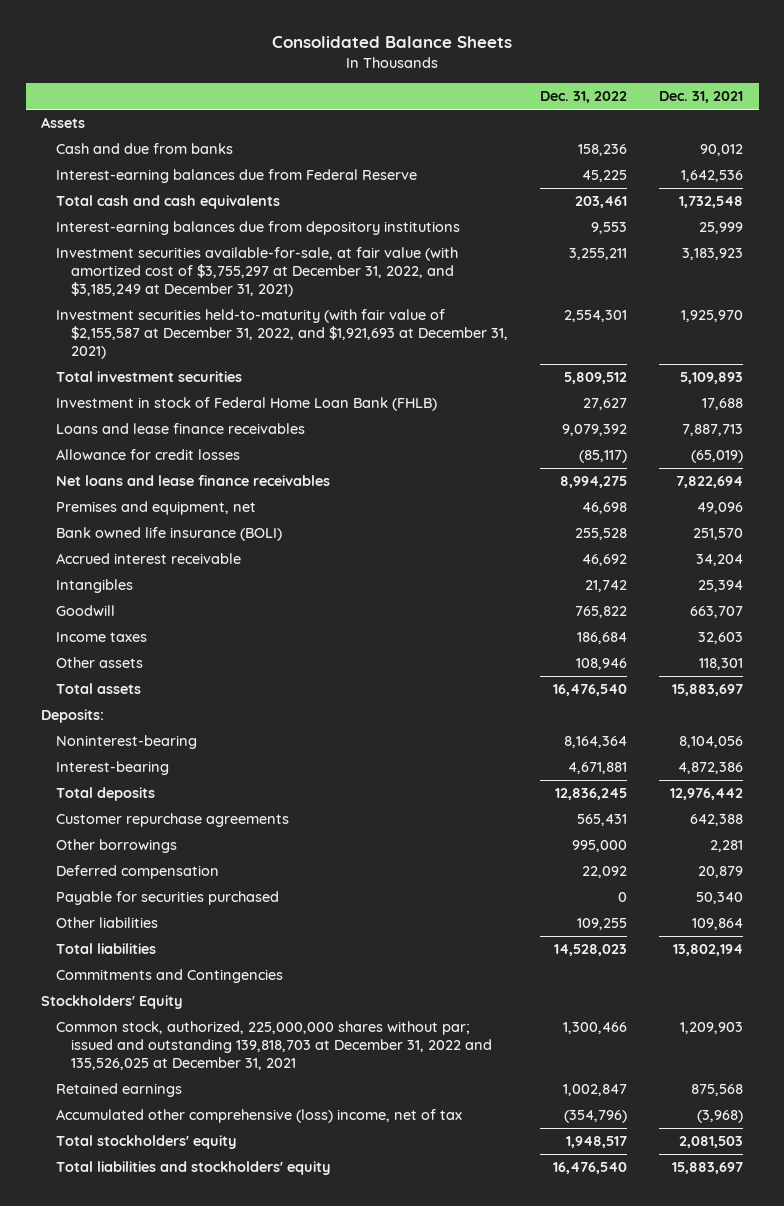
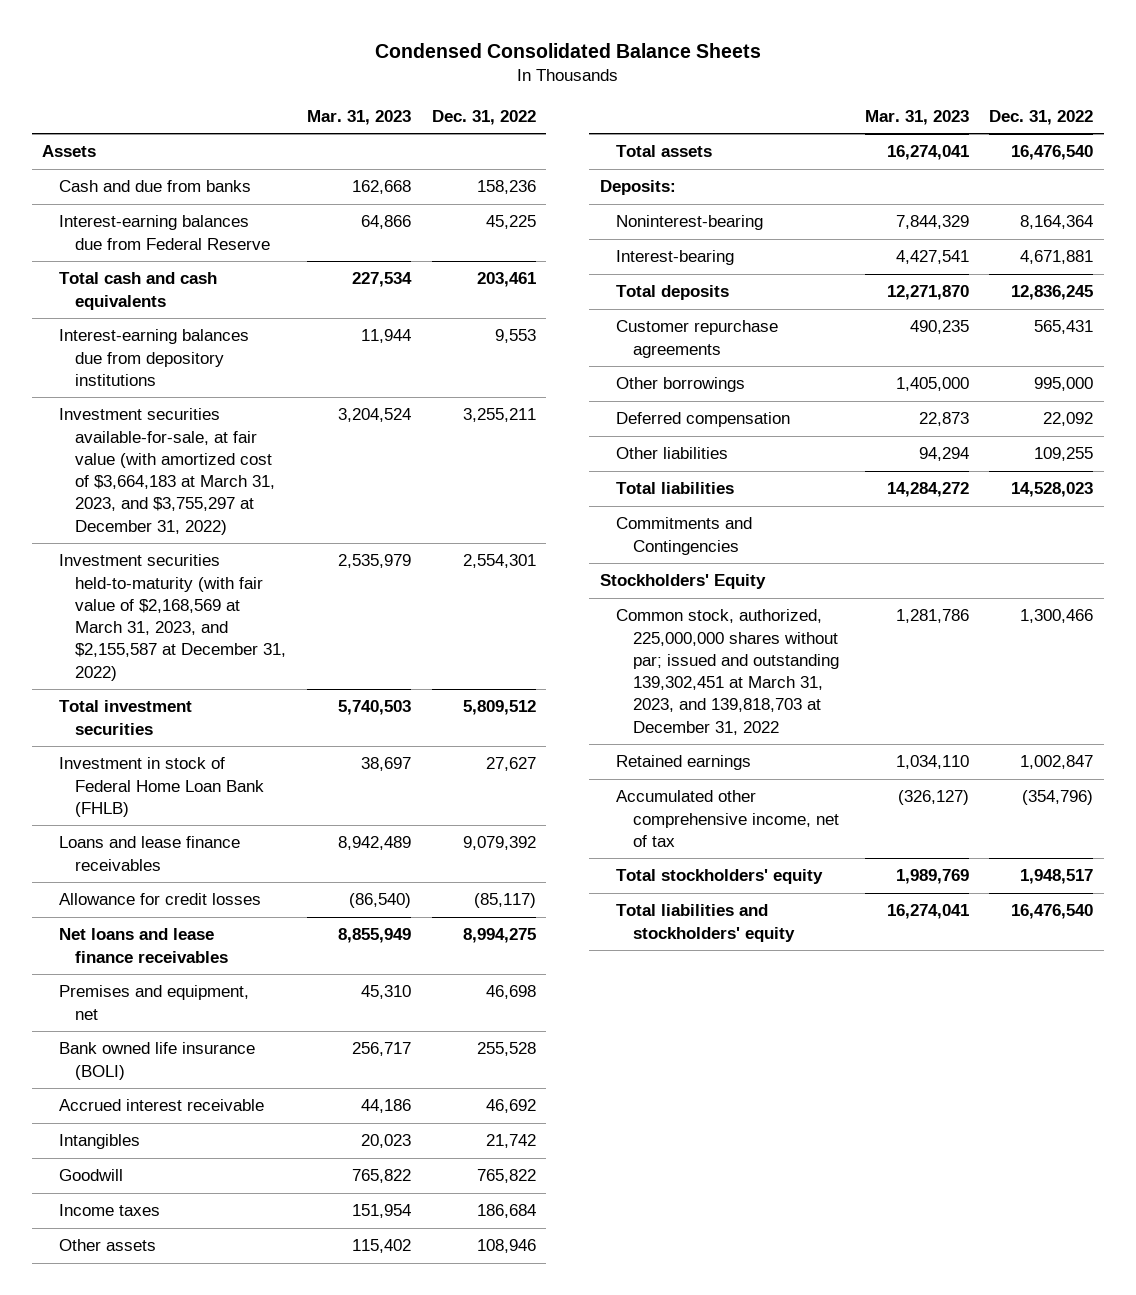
- Consolidated Balance Sheets
+ Condensed Consolidated Balance Sheets
- | Dec. 31, 2022 | Dec. 31, 2021
+ | Mar. 31, 2023 | Dec. 31, 2022
- Investment securities available-for-sale, at fair value (with amortized cost of $3,755,297 at December 31, 2022, and $3,185,249 at December 31, 2021) | 3,255,211 | 3,183,923
- Investment securities held-to-maturity (with fair value of $2,155,587 at December 31, 2022, and $1,921,693 at December 31, 2021) | 2,554,301 | 1,925,970
+ Investment securities available-for-sale, at fair value (with amortized cost of $3,664,183 at March 31, 2023, and $3,755,297 at December 31, 2022) | 3,204,524 | 3,255,211
+ Investment securities held-to-maturity (with fair value of $2,168,569 at March 31, 2023, and $2,155,587 at December 31, 2022) | 2,535,979 | 2,554,301
- Payable for securities purchased | 0 | 50,340
- Common stock, authorized, 225,000,000 shares without par; issued and outstanding 139,818,703 at December 31, 2022 and 135,526,025 at December 31, 2021 | 1,300,466 | 1,209,903
+ Common stock, authorized, 225,000,000 shares without par; issued and outstanding 139,302,451 at March 31, 2023, and 139,818,703 at December 31, 2022 | 1,281,786 | 1,300,466
- Accumulated other comprehensive (loss) income, net of tax | (354,796) | (3,968)
+ Accumulated other comprehensive income, net of tax | (326,127) | (354,796)

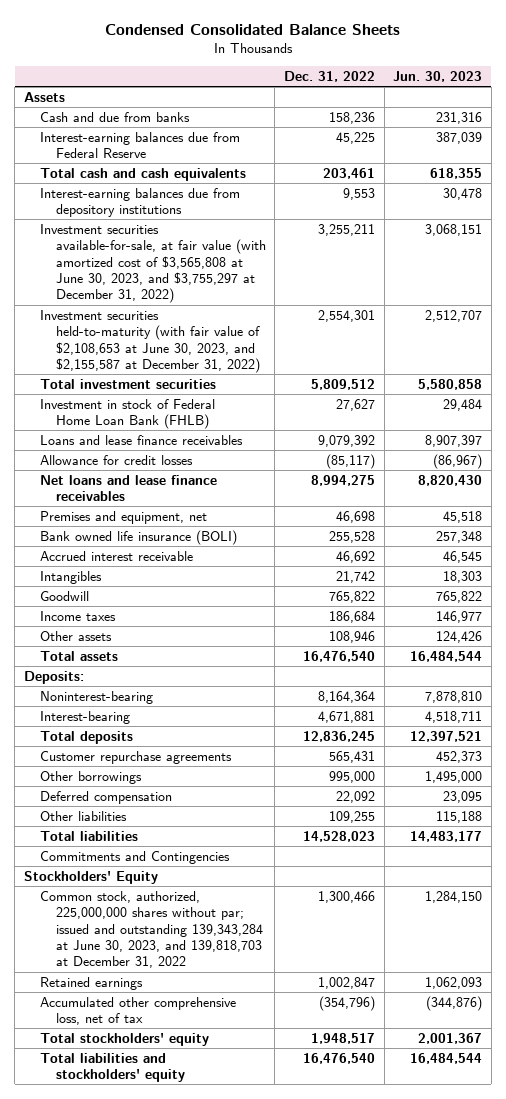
- | Mar. 31, 2023 | Dec. 31, 2022
+ | Dec. 31, 2022 | Jun. 30, 2023
- Investment securities available-for-sale, at fair value (with amortized cost of $3,664,183 at March 31, 2023, and $3,755,297 at December 31, 2022) | 3,204,524 | 3,255,211
- Investment securities held-to-maturity (with fair value of $2,168,569 at March 31, 2023, and $2,155,587 at December 31, 2022) | 2,535,979 | 2,554,301
+ Investment securities available-for-sale, at fair value (with amortized cost of $3,565,808 at June 30, 2023, and $3,755,297 at December 31, 2022) | 3,255,211 | 3,068,151
+ Investment securities held-to-maturity (with fair value of $2,108,653 at June 30, 2023, and $2,155,587 at December 31, 2022) | 2,554,301 | 2,512,707
- Common stock, authorized, 225,000,000 shares without par; issued and outstanding 139,302,451 at March 31, 2023, and 139,818,703 at December 31, 2022 | 1,281,786 | 1,300,466
+ Common stock, authorized, 225,000,000 shares without par; issued and outstanding 139,343,284 at June 30, 2023, and 139,818,703 at December 31, 2022 | 1,300,466 | 1,284,150
- Accumulated other comprehensive income, net of tax | (326,127) | (354,796)
+ Accumulated other comprehensive loss, net of tax | (354,796) | (344,876)

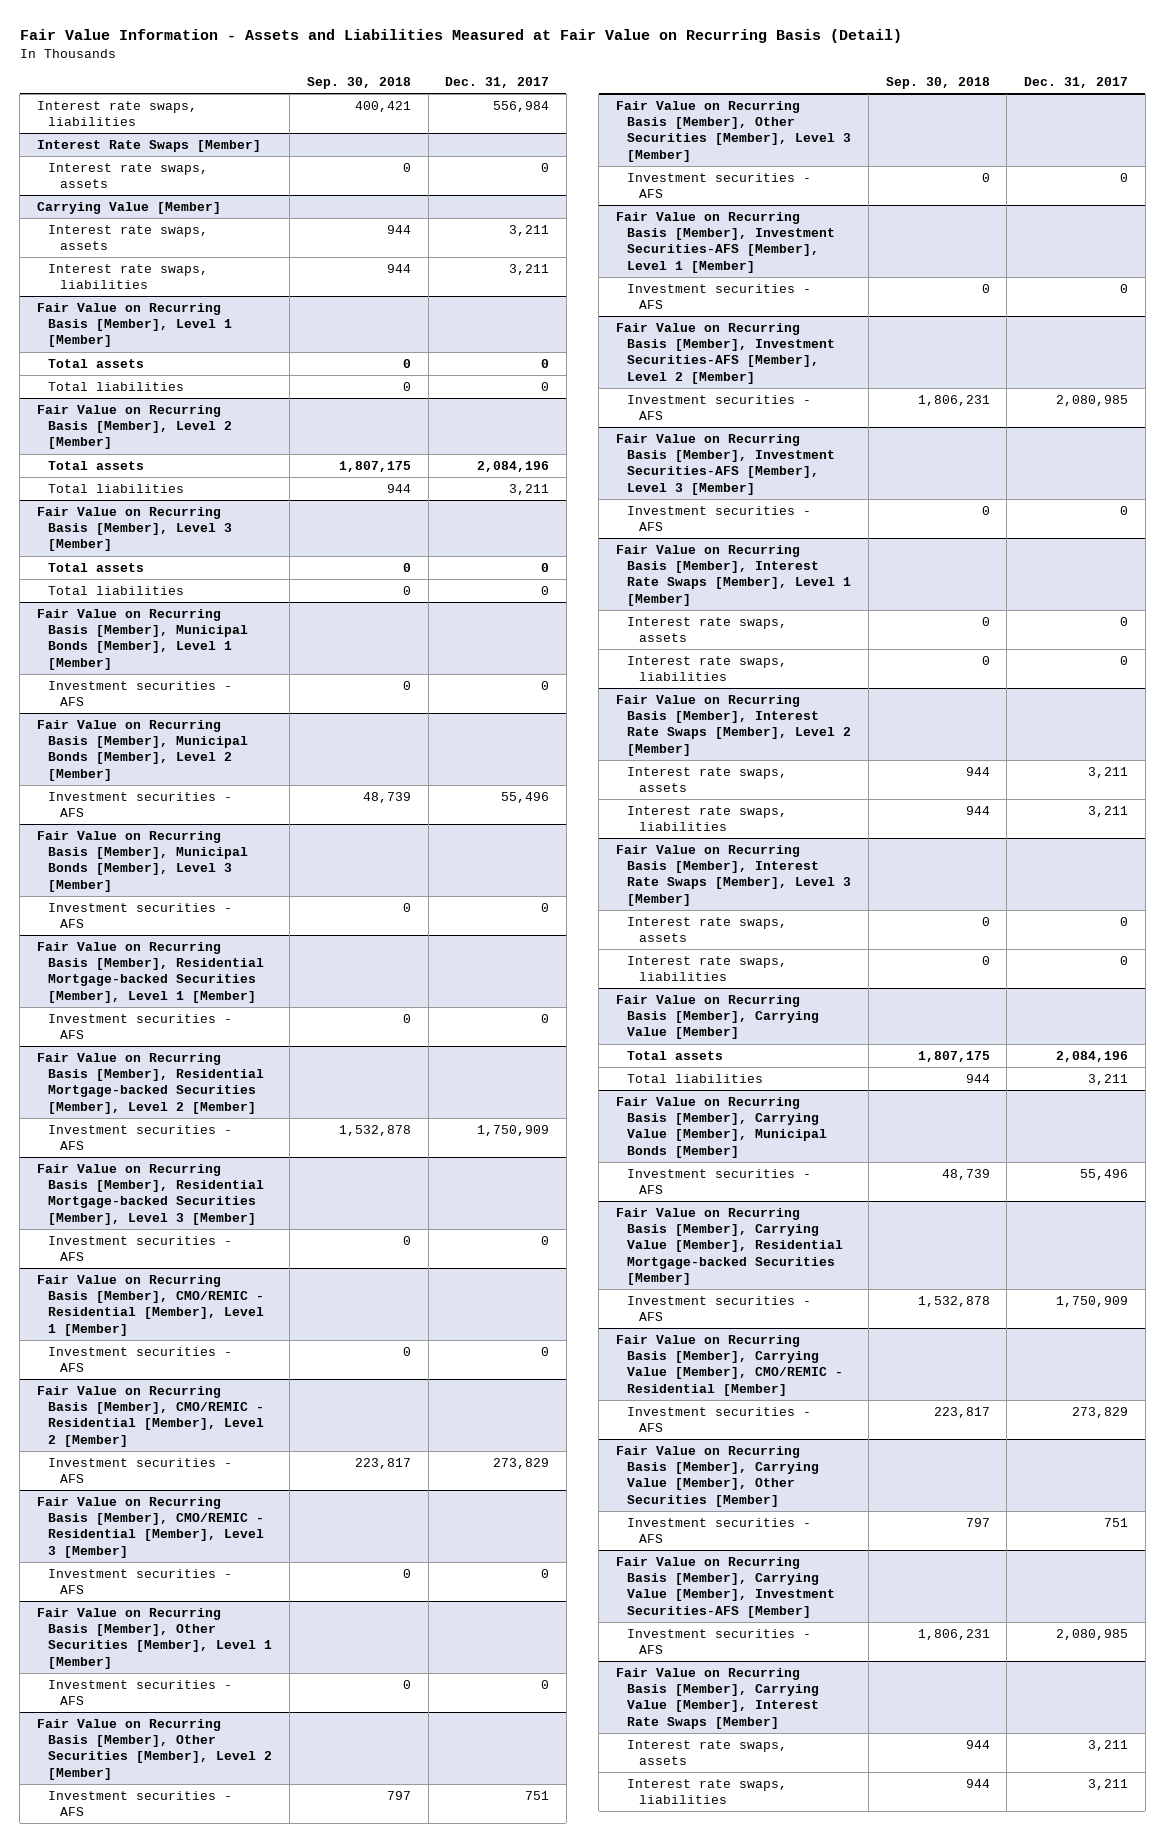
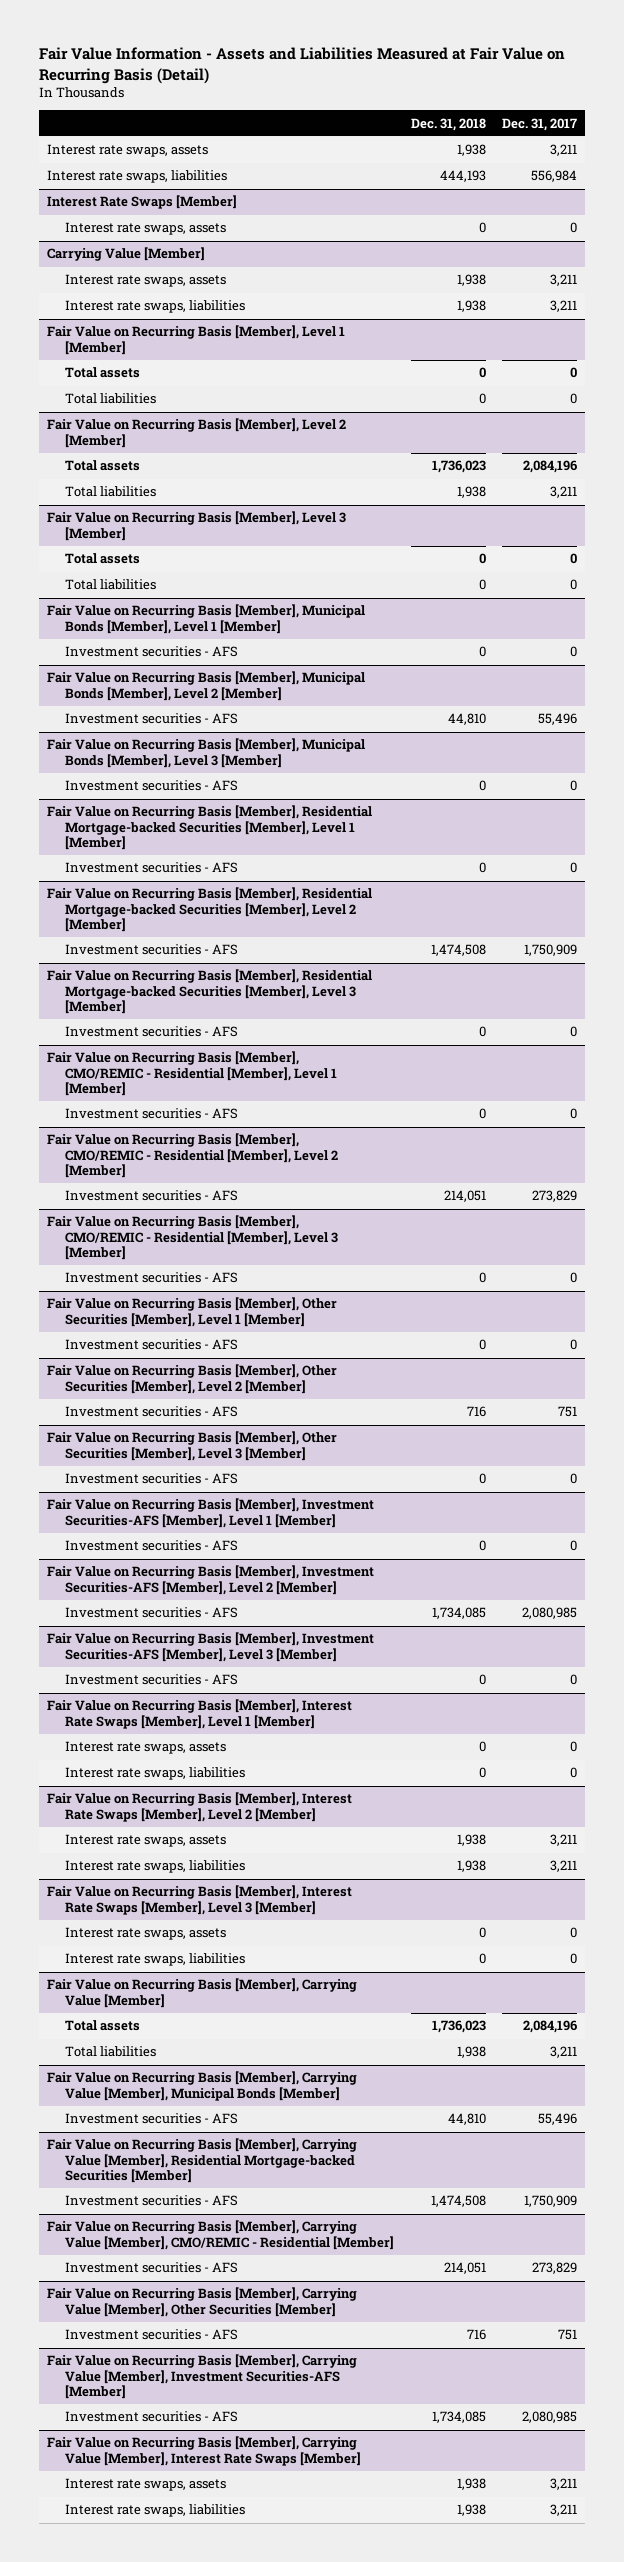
- | Sep. 30, 2018 | Dec. 31, 2017
+ | Dec. 31, 2018 | Dec. 31, 2017
+ Interest rate swaps, assets | 1,938 | 3,211

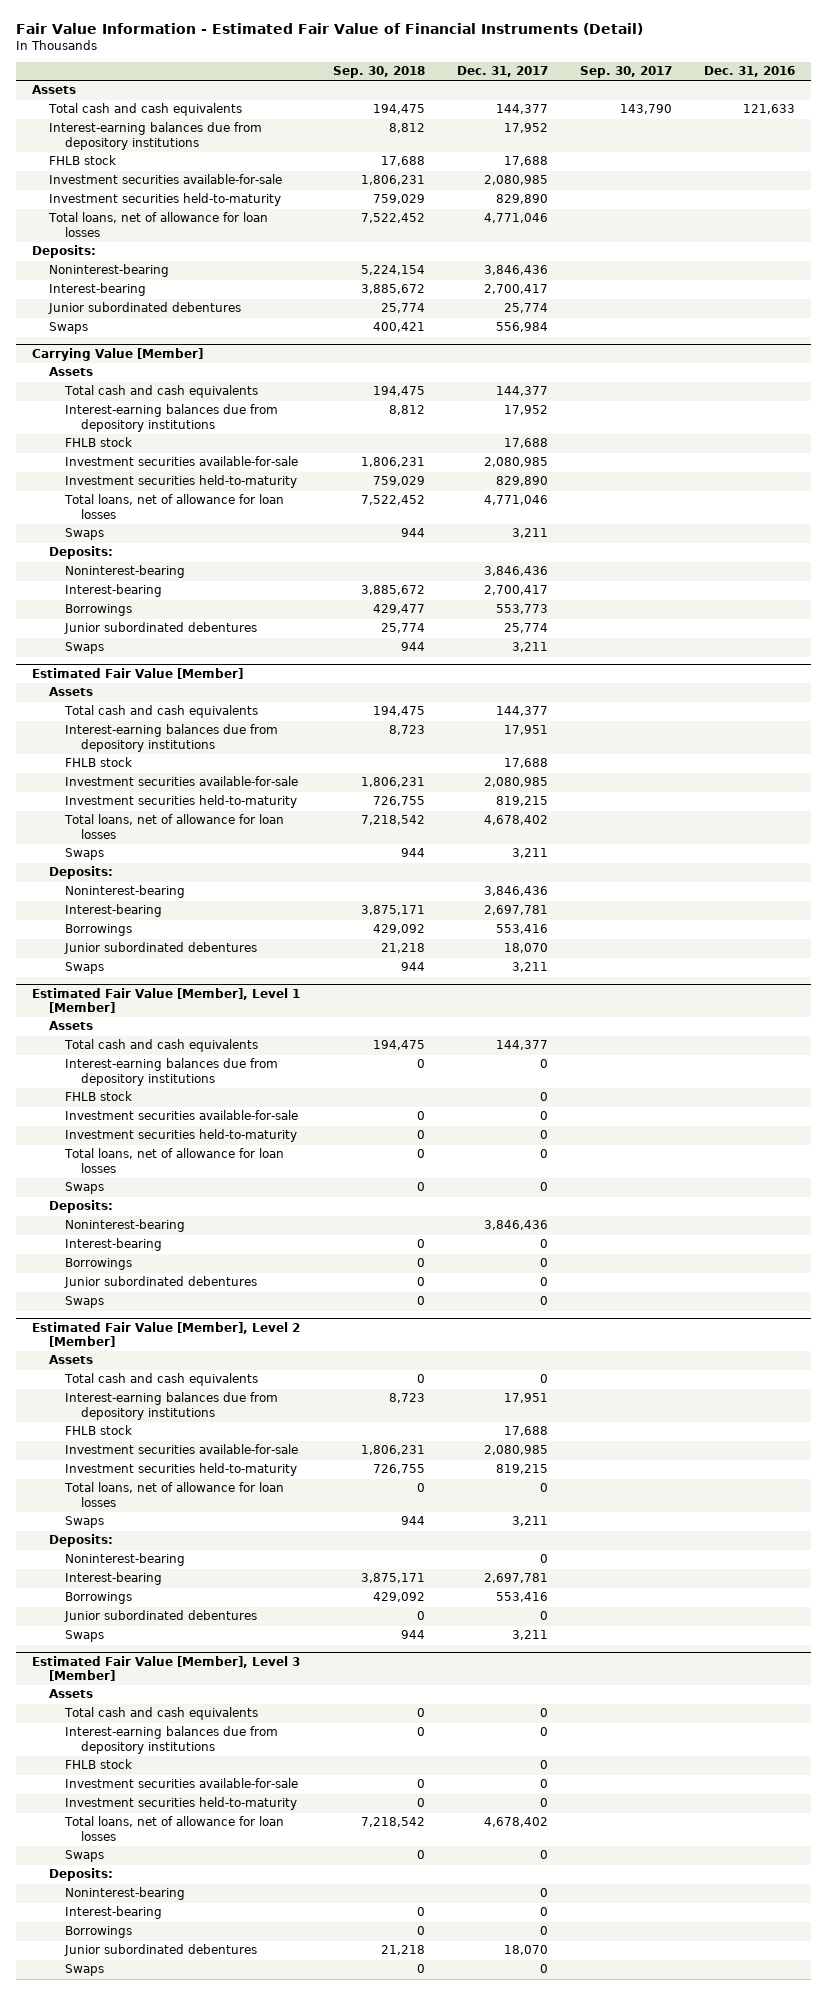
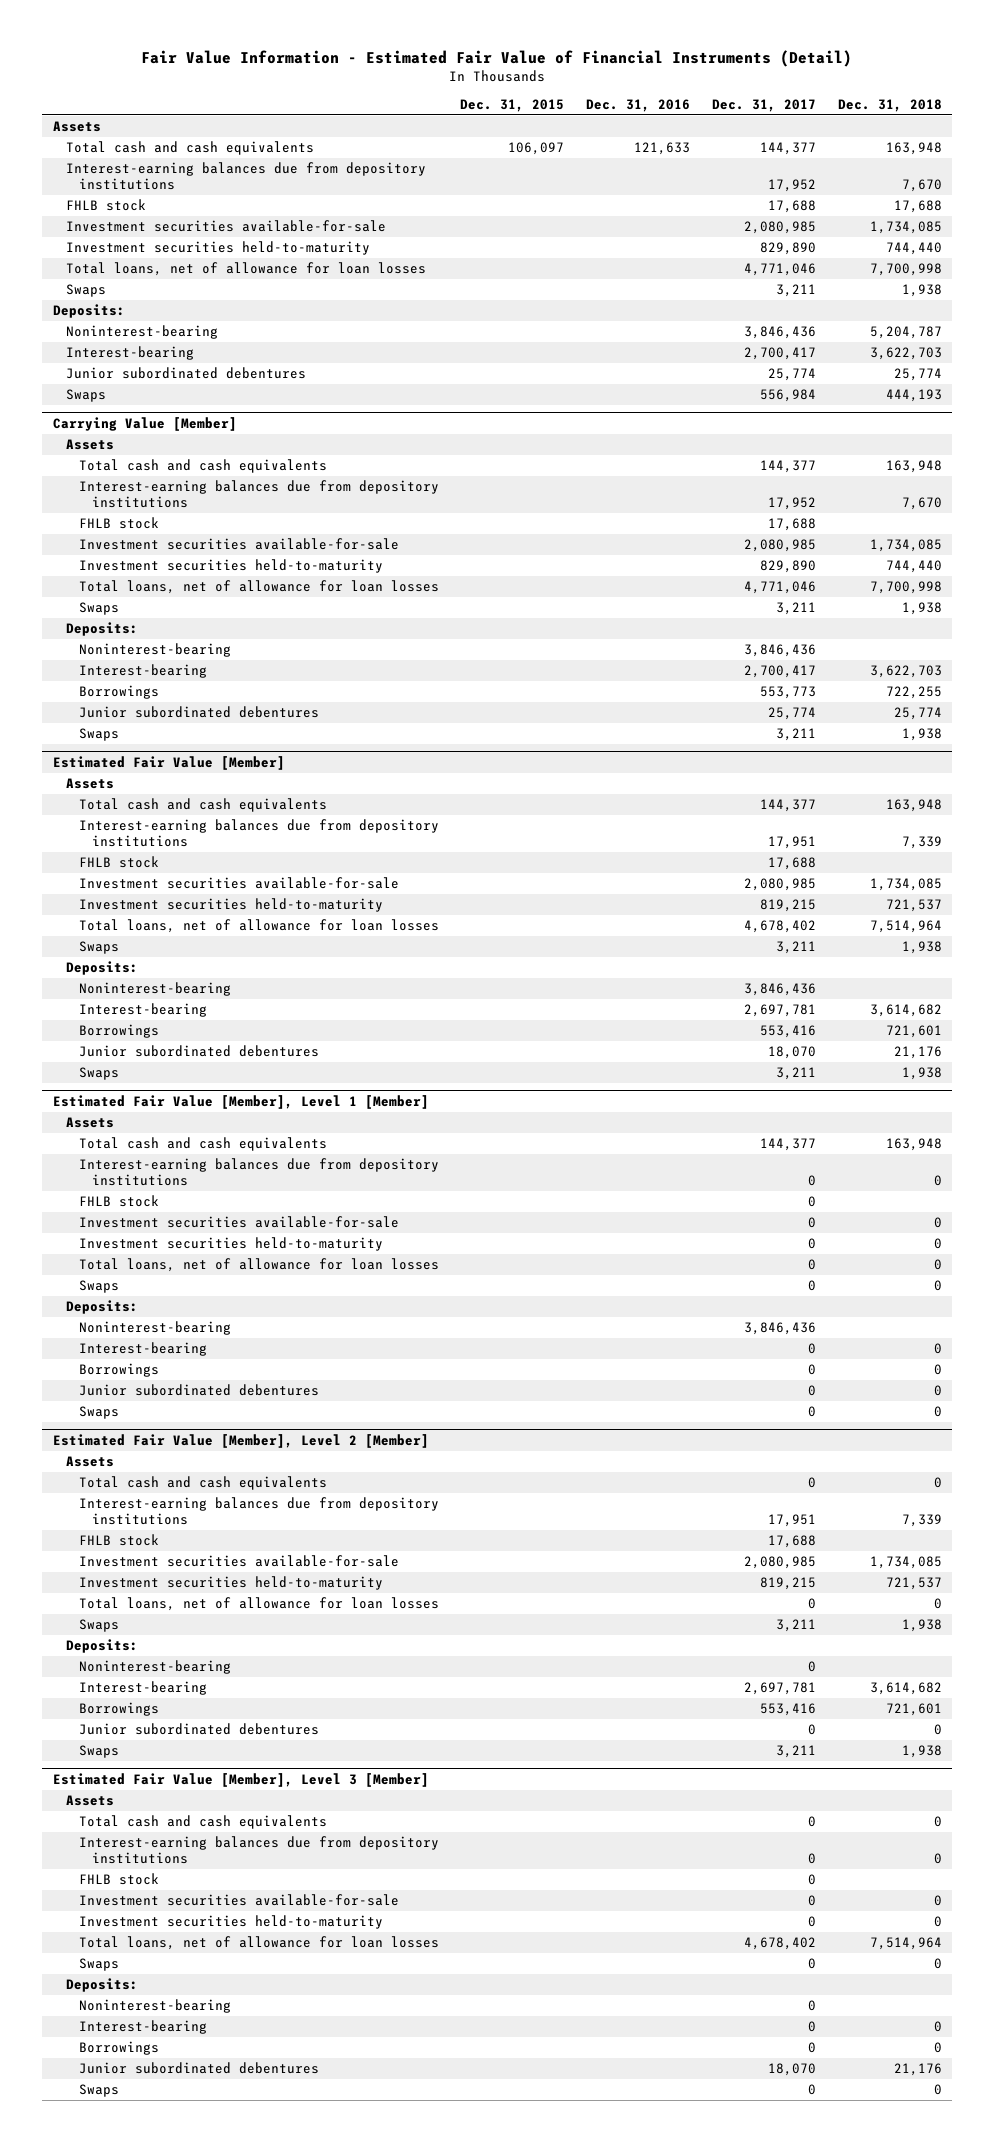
- | Sep. 30, 2018 | Dec. 31, 2017 | Sep. 30, 2017 | Dec. 31, 2016
+ | Dec. 31, 2015 | Dec. 31, 2016 | Dec. 31, 2017 | Dec. 31, 2018
+ Swaps | | | 3,211 | 1,938

